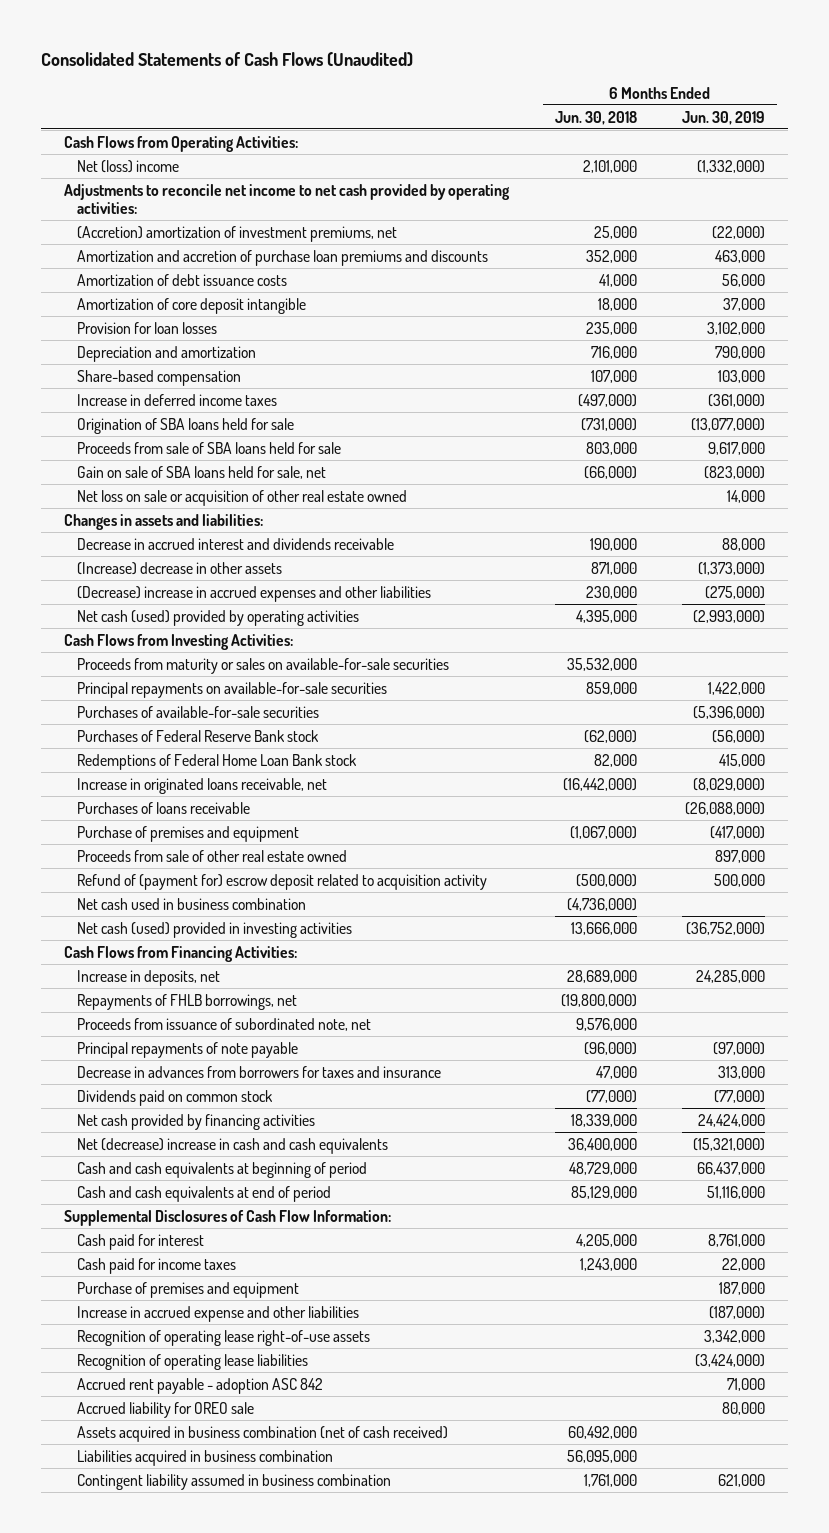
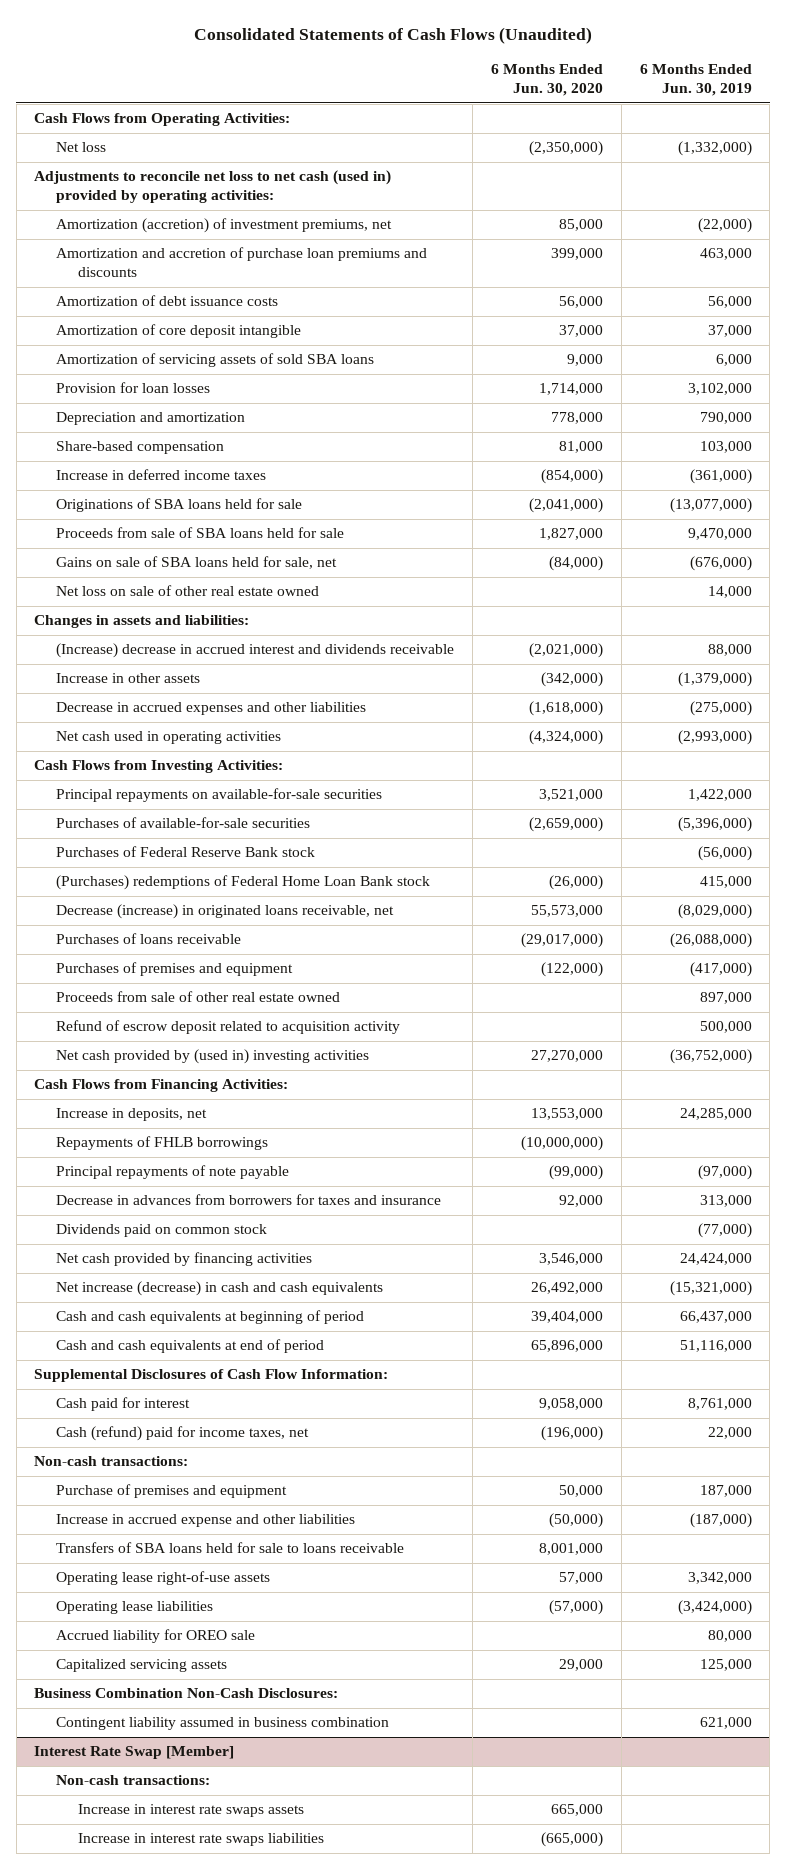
- | 6 Months Ended Jun. 30, 2018 | 6 Months Ended Jun. 30, 2019
+ | 6 Months Ended Jun. 30, 2020 | 6 Months Ended Jun. 30, 2019
- Net (loss) income | 2,101,000 | (1,332,000)
- Adjustments to reconcile net income to net cash provided by operating activities:
- (Accretion) amortization of investment premiums, net | 25,000 | (22,000)
+ Net loss | (2,350,000) | (1,332,000)
+ Adjustments to reconcile net loss to net cash (used in) provided by operating activities:
+ Amortization (accretion) of investment premiums, net | 85,000 | (22,000)
+ Amortization of servicing assets of sold SBA loans | 9,000 | 6,000
- Origination of SBA loans held for sale | (731,000) | (13,077,000)
- Proceeds from sale of SBA loans held for sale | 803,000 | 9,617,000
- Gain on sale of SBA loans held for sale, net | (66,000) | (823,000)
- Net loss on sale or acquisition of other real estate owned | | 14,000
+ Originations of SBA loans held for sale | (2,041,000) | (13,077,000)
+ Proceeds from sale of SBA loans held for sale | 1,827,000 | 9,470,000
+ Gains on sale of SBA loans held for sale, net | (84,000) | (676,000)
+ Net loss on sale of other real estate owned | | 14,000
- Decrease in accrued interest and dividends receivable | 190,000 | 88,000
- (Increase) decrease in other assets | 871,000 | (1,373,000)
- (Decrease) increase in accrued expenses and other liabilities | 230,000 | (275,000)
- Net cash (used) provided by operating activities | 4,395,000 | (2,993,000)
+ (Increase) decrease in accrued interest and dividends receivable | (2,021,000) | 88,000
+ Increase in other assets | (342,000) | (1,379,000)
+ Decrease in accrued expenses and other liabilities | (1,618,000) | (275,000)
+ Net cash used in operating activities | (4,324,000) | (2,993,000)
- Proceeds from maturity or sales on available-for-sale securities | 35,532,000 |
- Redemptions of Federal Home Loan Bank stock | 82,000 | 415,000
- Increase in originated loans receivable, net | (16,442,000) | (8,029,000)
+ (Purchases) redemptions of Federal Home Loan Bank stock | (26,000) | 415,000
+ Decrease (increase) in originated loans receivable, net | 55,573,000 | (8,029,000)
- Purchase of premises and equipment | (1,067,000) | (417,000)
+ Purchases of premises and equipment | (122,000) | (417,000)
- Refund of (payment for) escrow deposit related to acquisition activity | (500,000) | 500,000
- Net cash used in business combination | (4,736,000) |
- Net cash (used) provided in investing activities | 13,666,000 | (36,752,000)
+ Refund of escrow deposit related to acquisition activity | | 500,000
+ Net cash provided by (used in) investing activities | 27,270,000 | (36,752,000)
- Repayments of FHLB borrowings, net | (19,800,000) |
- Proceeds from issuance of subordinated note, net | 9,576,000 |
+ Repayments of FHLB borrowings | (10,000,000) |
- Net (decrease) increase in cash and cash equivalents | 36,400,000 | (15,321,000)
+ Net increase (decrease) in cash and cash equivalents | 26,492,000 | (15,321,000)
- Cash paid for income taxes | 1,243,000 | 22,000
+ Cash (refund) paid for income taxes, net | (196,000) | 22,000
+ Non-cash transactions:
- Recognition of operating lease right-of-use assets | | 3,342,000
- Recognition of operating lease liabilities | | (3,424,000)
- Accrued rent payable - adoption ASC 842 | | 71,000
+ Transfers of SBA loans held for sale to loans receivable | 8,001,000 |
+ Operating lease right-of-use assets | 57,000 | 3,342,000
+ Operating lease liabilities | (57,000) | (3,424,000)
- Assets acquired in business combination (net of cash received) | 60,492,000 |
- Liabilities acquired in business combination | 56,095,000 |
+ Capitalized servicing assets | 29,000 | 125,000
+ Business Combination Non-Cash Disclosures:
+ Interest Rate Swap [Member]
+ Non-cash transactions:
+ Increase in interest rate swaps assets | 665,000 |
+ Increase in interest rate swaps liabilities | (665,000) |

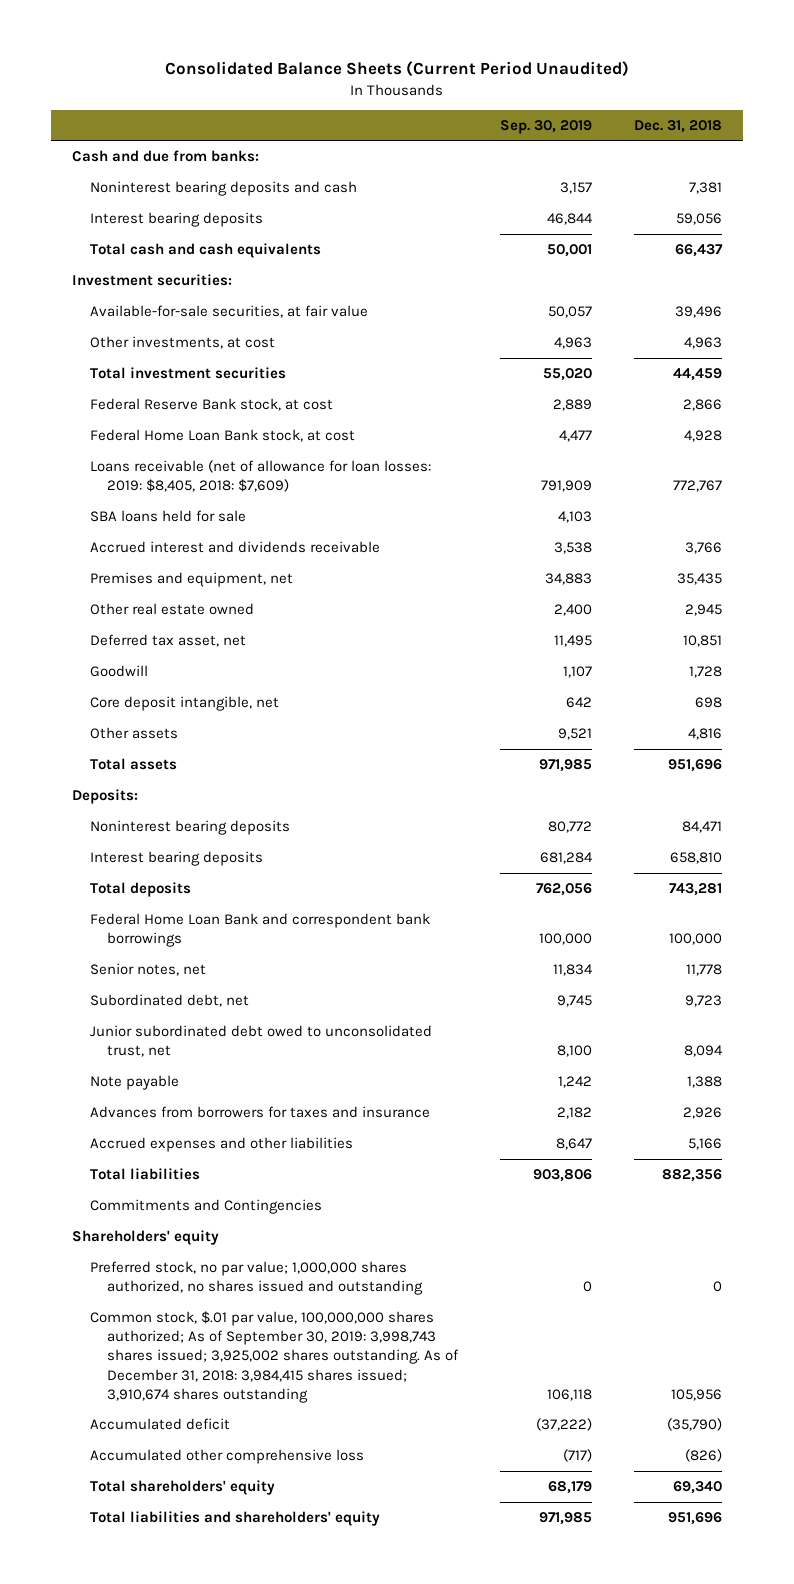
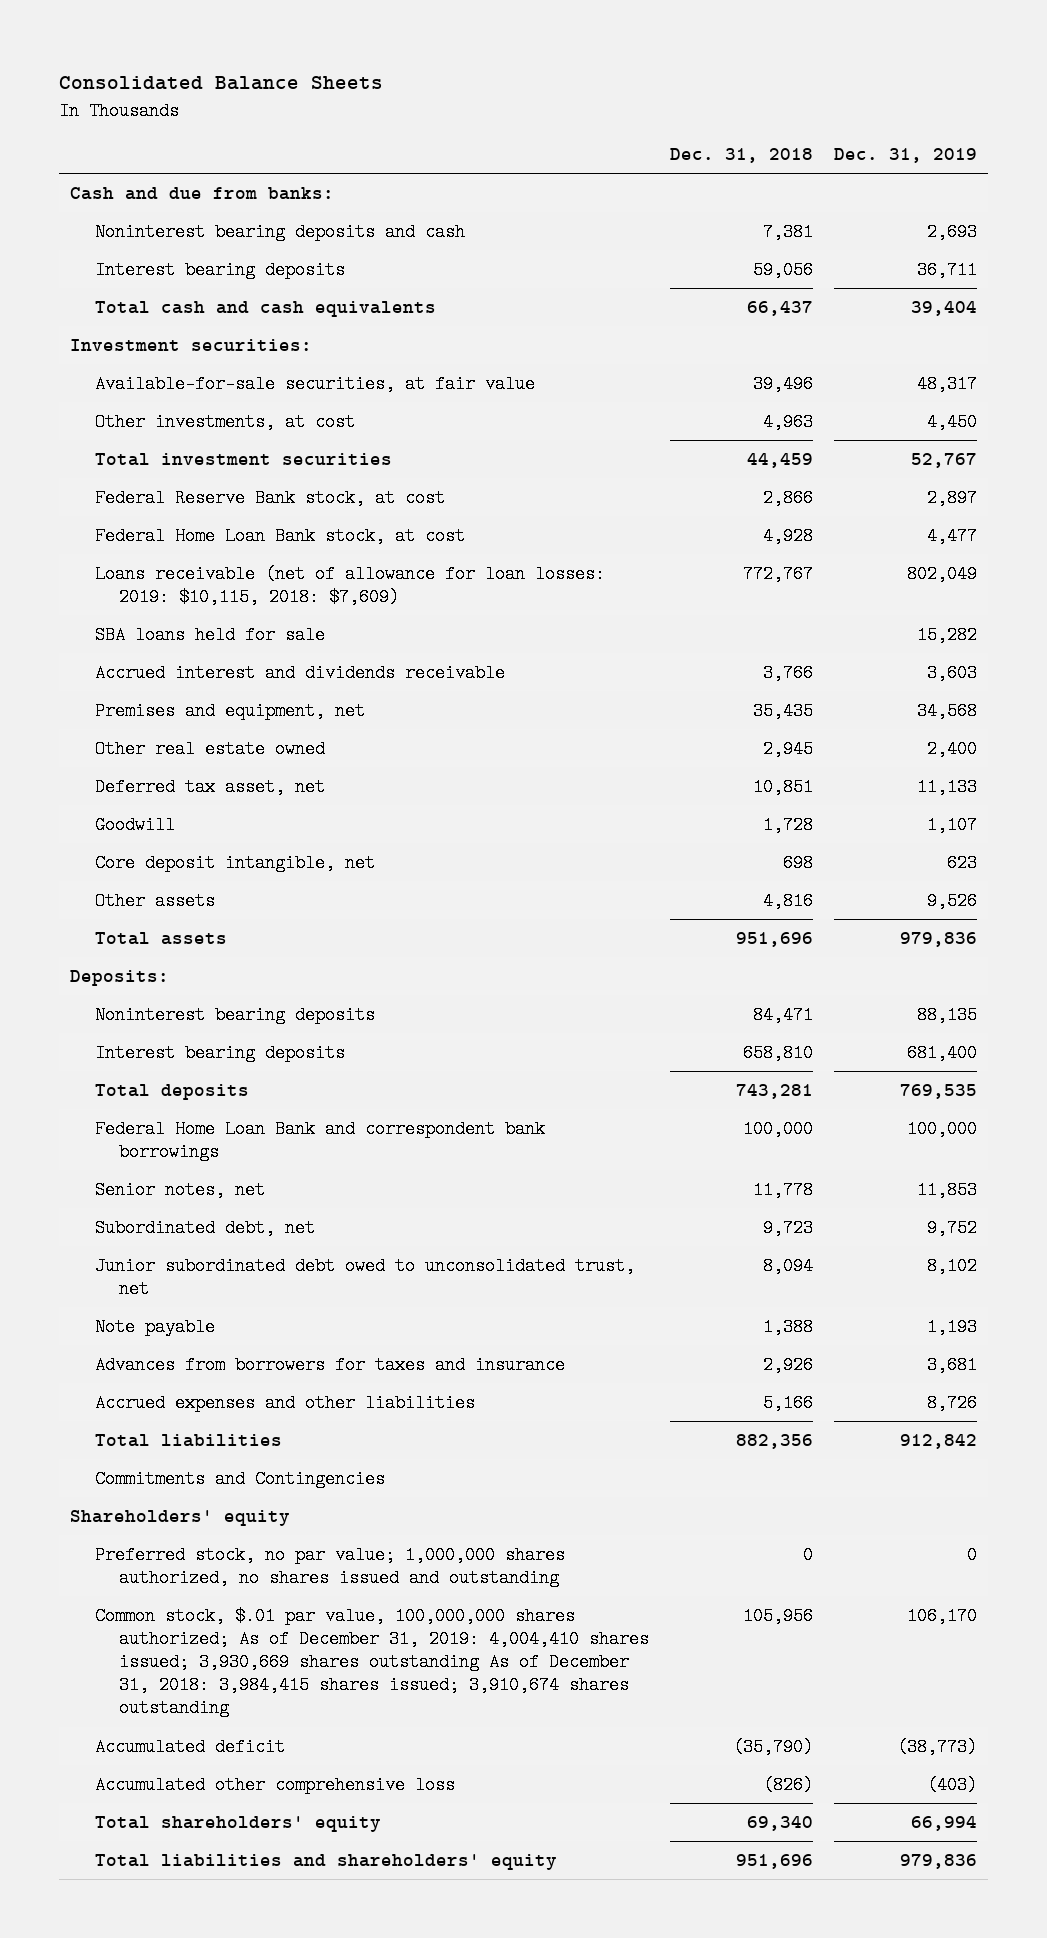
- Consolidated Balance Sheets (Current Period Unaudited)
+ Consolidated Balance Sheets
- | Sep. 30, 2019 | Dec. 31, 2018
+ | Dec. 31, 2018 | Dec. 31, 2019
- Loans receivable (net of allowance for loan losses: 2019: $8,405, 2018: $7,609) | 791,909 | 772,767
+ Loans receivable (net of allowance for loan losses: 2019: $10,115, 2018: $7,609) | 772,767 | 802,049
- Common stock, $.01 par value, 100,000,000 shares authorized; As of September 30, 2019: 3,998,743 shares issued; 3,925,002 shares outstanding. As of December 31, 2018: 3,984,415 shares issued; 3,910,674 shares outstanding | 106,118 | 105,956
+ Common stock, $.01 par value, 100,000,000 shares authorized; As of December 31, 2019: 4,004,410 shares issued; 3,930,669 shares outstanding As of December 31, 2018: 3,984,415 shares issued; 3,910,674 shares outstanding | 105,956 | 106,170

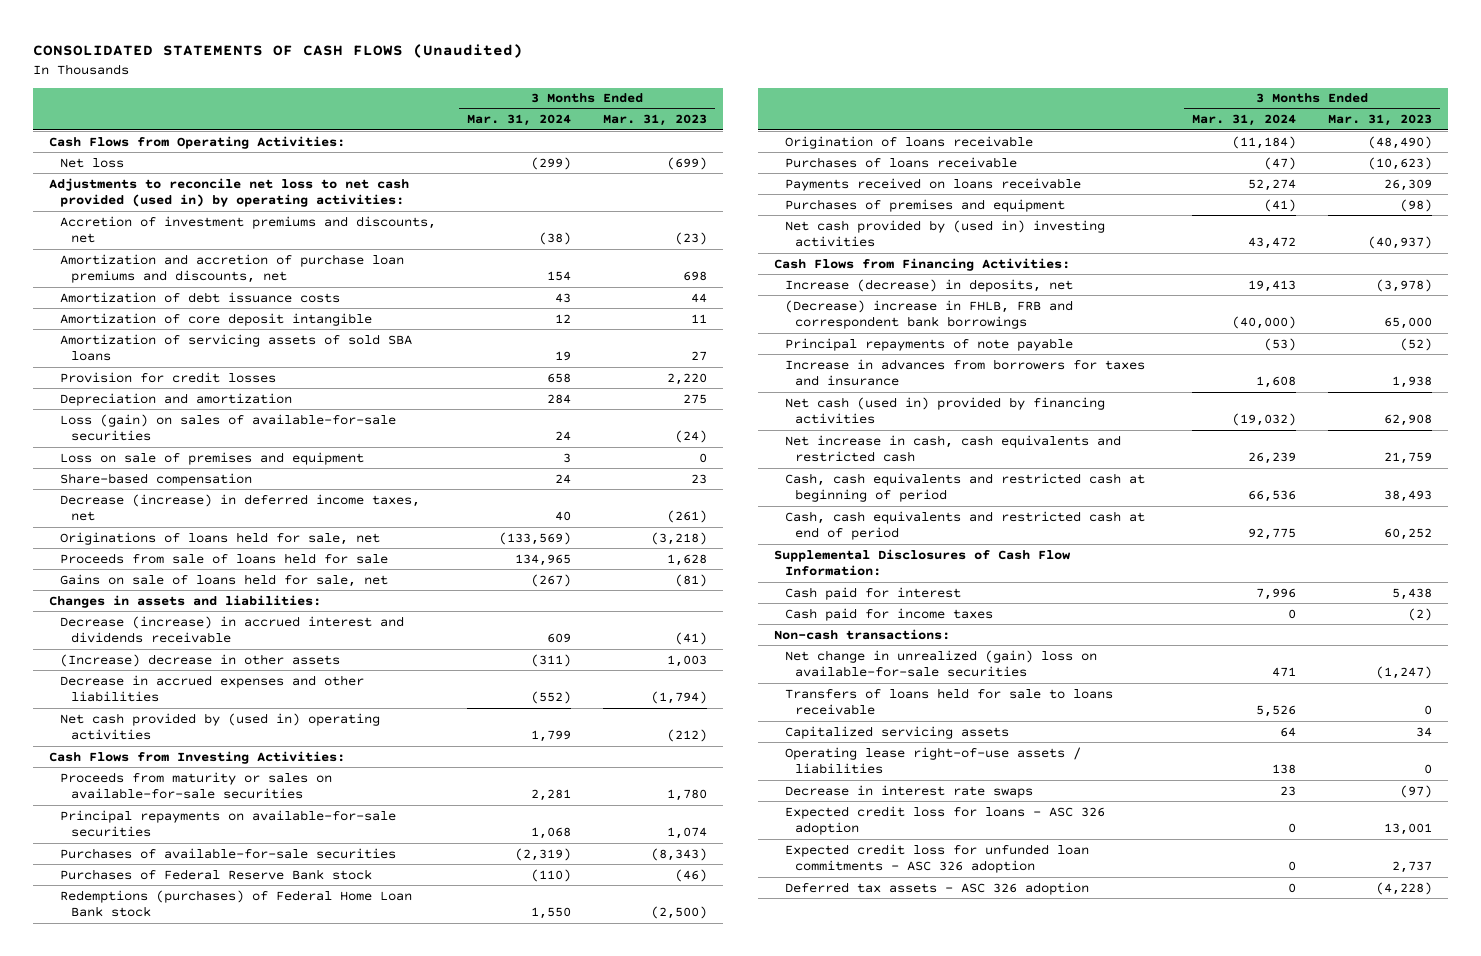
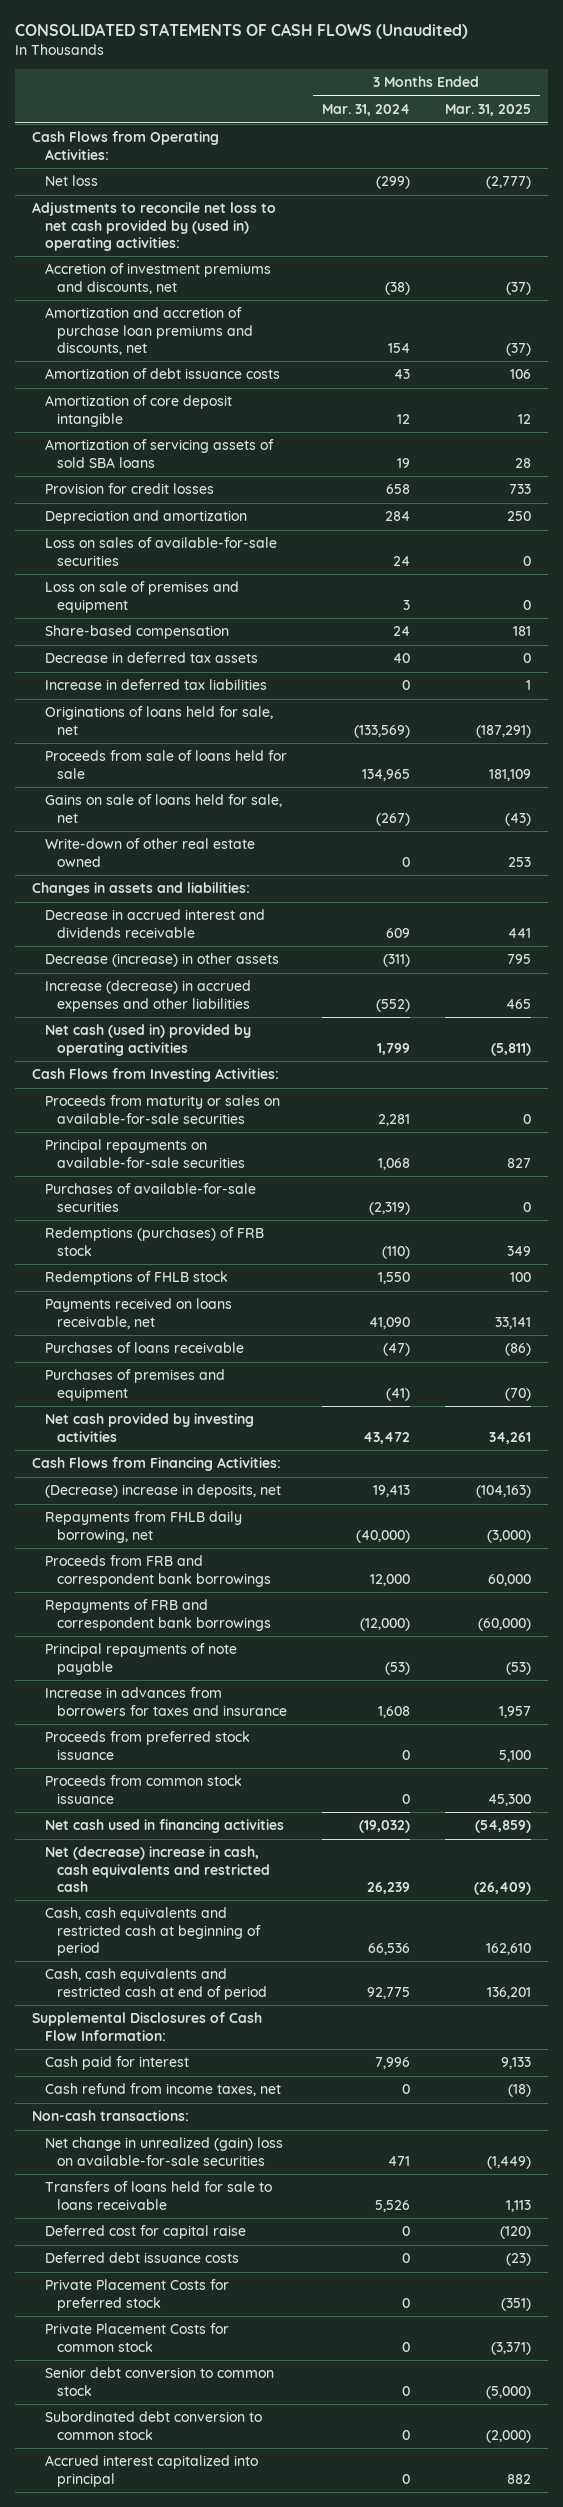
- | 3 Months Ended Mar. 31, 2024 | 3 Months Ended Mar. 31, 2023
+ | 3 Months Ended Mar. 31, 2024 | 3 Months Ended Mar. 31, 2025
- Adjustments to reconcile net loss to net cash provided (used in) by operating activities:
+ Adjustments to reconcile net loss to net cash provided by (used in) operating activities:
- Loss (gain) on sales of available-for-sale securities | 24 | (24)
+ Loss on sales of available-for-sale securities | 24 | 0
- Decrease (increase) in deferred income taxes, net | 40 | (261)
+ Decrease in deferred tax assets | 40 | 0
+ Increase in deferred tax liabilities | 0 | 1
+ Write-down of other real estate owned | 0 | 253
- Decrease (increase) in accrued interest and dividends receivable | 609 | (41)
- (Increase) decrease in other assets | (311) | 1,003
- Decrease in accrued expenses and other liabilities | (552) | (1,794)
- Net cash provided by (used in) operating activities | 1,799 | (212)
+ Decrease in accrued interest and dividends receivable | 609 | 441
+ Decrease (increase) in other assets | (311) | 795
+ Increase (decrease) in accrued expenses and other liabilities | (552) | 465
+ Net cash (used in) provided by operating activities | 1,799 | (5,811)
- Purchases of Federal Reserve Bank stock | (110) | (46)
- Redemptions (purchases) of Federal Home Loan Bank stock | 1,550 | (2,500)
- Origination of loans receivable | (11,184) | (48,490)
+ Redemptions (purchases) of FRB stock | (110) | 349
+ Redemptions of FHLB stock | 1,550 | 100
+ Payments received on loans receivable, net | 41,090 | 33,141
- Payments received on loans receivable | 52,274 | 26,309
- Net cash provided by (used in) investing activities | 43,472 | (40,937)
+ Net cash provided by investing activities | 43,472 | 34,261
- Increase (decrease) in deposits, net | 19,413 | (3,978)
- (Decrease) increase in FHLB, FRB and correspondent bank borrowings | (40,000) | 65,000
+ (Decrease) increase in deposits, net | 19,413 | (104,163)
+ Repayments from FHLB daily borrowing, net | (40,000) | (3,000)
+ Proceeds from FRB and correspondent bank borrowings | 12,000 | 60,000
+ Repayments of FRB and correspondent bank borrowings | (12,000) | (60,000)
- Net cash (used in) provided by financing activities | (19,032) | 62,908
- Net increase in cash, cash equivalents and restricted cash | 26,239 | 21,759
+ Proceeds from preferred stock issuance | 0 | 5,100
+ Proceeds from common stock issuance | 0 | 45,300
+ Net cash used in financing activities | (19,032) | (54,859)
+ Net (decrease) increase in cash, cash equivalents and restricted cash | 26,239 | (26,409)
- Cash paid for income taxes | 0 | (2)
+ Cash refund from income taxes, net | 0 | (18)
- Capitalized servicing assets | 64 | 34
- Operating lease right-of-use assets / liabilities | 138 | 0
- Decrease in interest rate swaps | 23 | (97)
- Expected credit loss for loans - ASC 326 adoption | 0 | 13,001
- Expected credit loss for unfunded loan commitments - ASC 326 adoption | 0 | 2,737
- Deferred tax assets - ASC 326 adoption | 0 | (4,228)
+ Deferred cost for capital raise | 0 | (120)
+ Deferred debt issuance costs | 0 | (23)
+ Private Placement Costs for preferred stock | 0 | (351)
+ Private Placement Costs for common stock | 0 | (3,371)
+ Senior debt conversion to common stock | 0 | (5,000)
+ Subordinated debt conversion to common stock | 0 | (2,000)
+ Accrued interest capitalized into principal | 0 | 882

